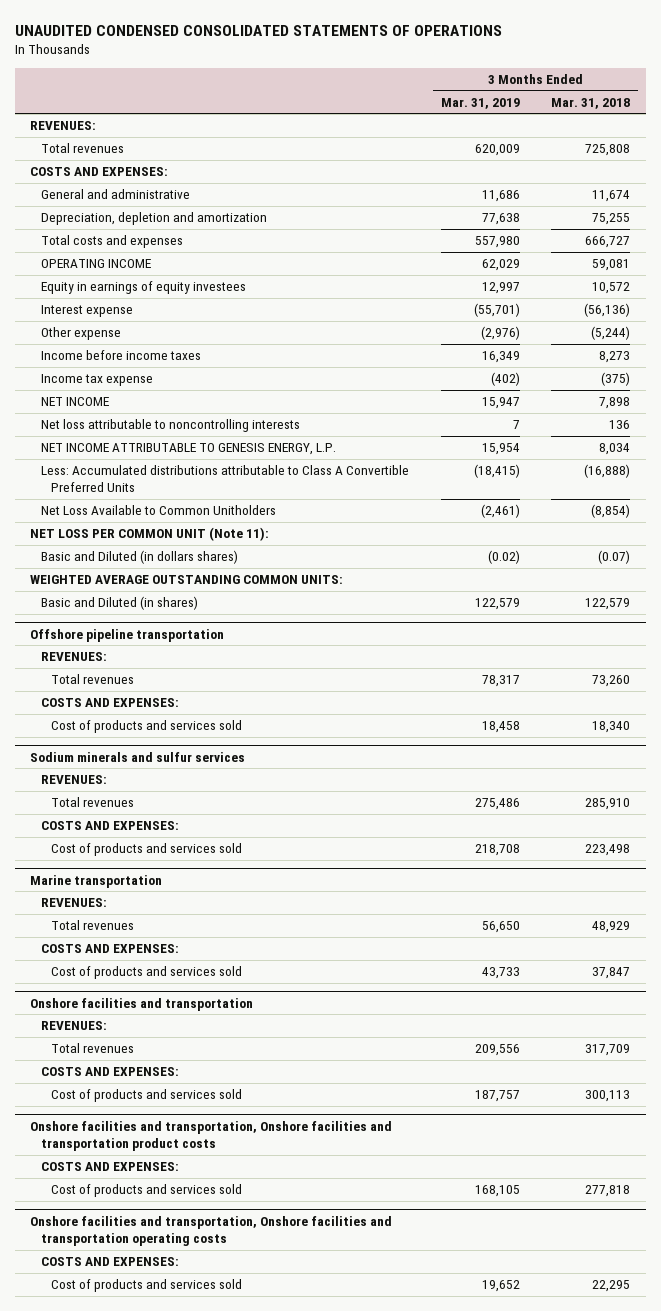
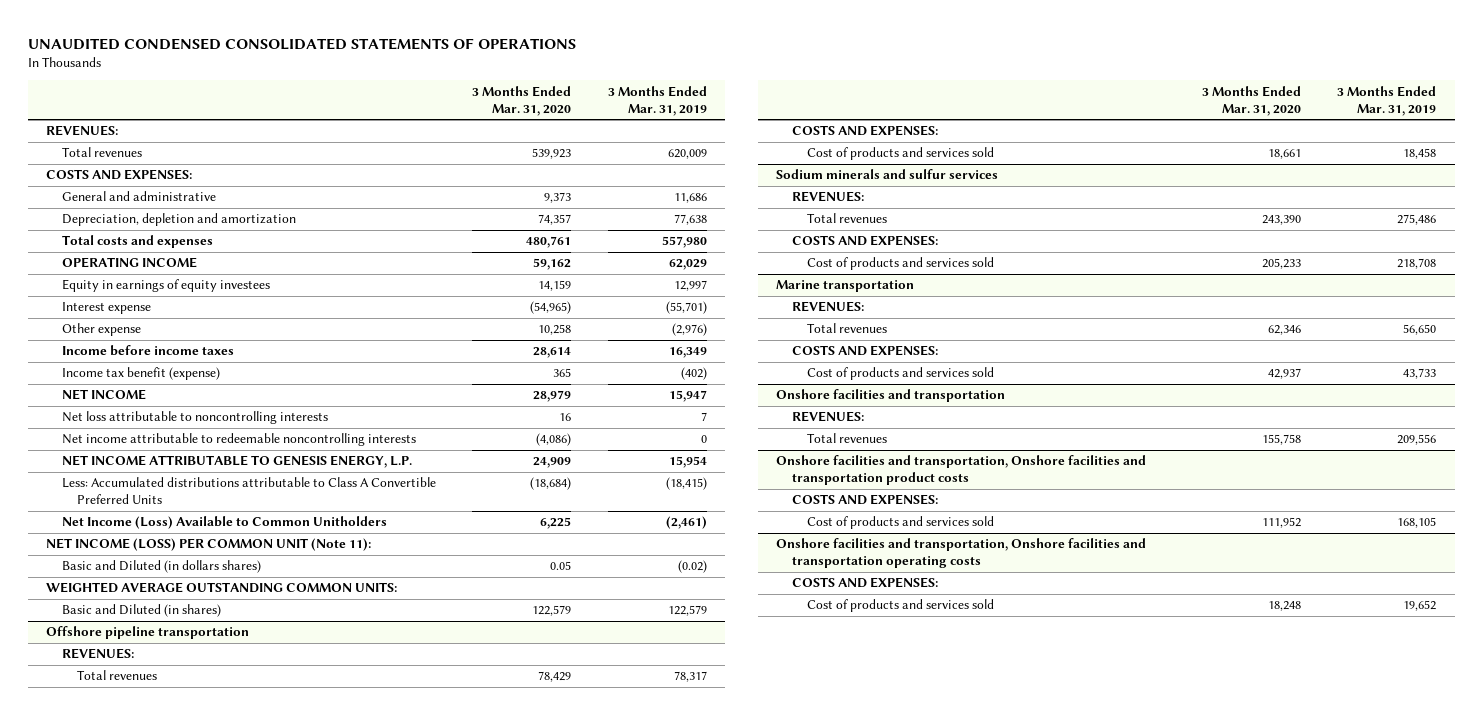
- | 3 Months Ended Mar. 31, 2019 | 3 Months Ended Mar. 31, 2018
+ | 3 Months Ended Mar. 31, 2020 | 3 Months Ended Mar. 31, 2019
- Income tax expense | (402) | (375)
+ Income tax benefit (expense) | 365 | (402)
+ Net income attributable to redeemable noncontrolling interests | (4,086) | 0
- Net Loss Available to Common Unitholders | (2,461) | (8,854)
- NET LOSS PER COMMON UNIT (Note 11):
+ Net Income (Loss) Available to Common Unitholders | 6,225 | (2,461)
+ NET INCOME (LOSS) PER COMMON UNIT (Note 11):
@ Onshore facilities and transportation
- COSTS AND EXPENSES:
- Cost of products and services sold | 187,757 | 300,113

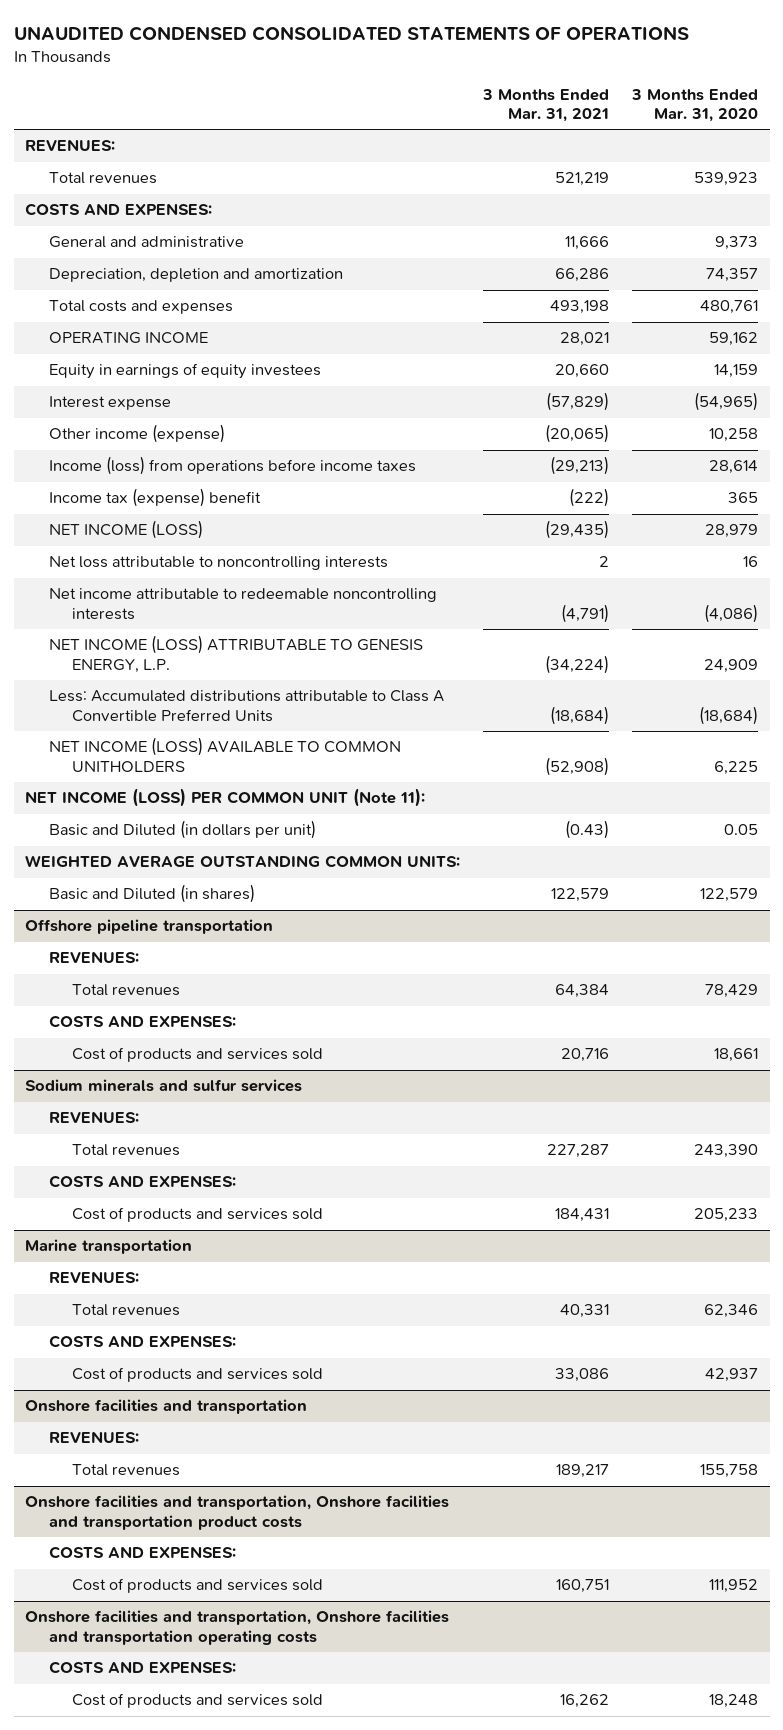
- | 3 Months Ended Mar. 31, 2020 | 3 Months Ended Mar. 31, 2019
+ | 3 Months Ended Mar. 31, 2021 | 3 Months Ended Mar. 31, 2020
- Other expense | 10,258 | (2,976)
- Income before income taxes | 28,614 | 16,349
- Income tax benefit (expense) | 365 | (402)
- NET INCOME | 28,979 | 15,947
+ Other income (expense) | (20,065) | 10,258
+ Income (loss) from operations before income taxes | (29,213) | 28,614
+ Income tax (expense) benefit | (222) | 365
+ NET INCOME (LOSS) | (29,435) | 28,979
- NET INCOME ATTRIBUTABLE TO GENESIS ENERGY, L.P. | 24,909 | 15,954
+ NET INCOME (LOSS) ATTRIBUTABLE TO GENESIS ENERGY, L.P. | (34,224) | 24,909
- Net Income (Loss) Available to Common Unitholders | 6,225 | (2,461)
+ NET INCOME (LOSS) AVAILABLE TO COMMON UNITHOLDERS | (52,908) | 6,225
- Basic and Diluted (in dollars shares) | 0.05 | (0.02)
+ Basic and Diluted (in dollars per unit) | (0.43) | 0.05

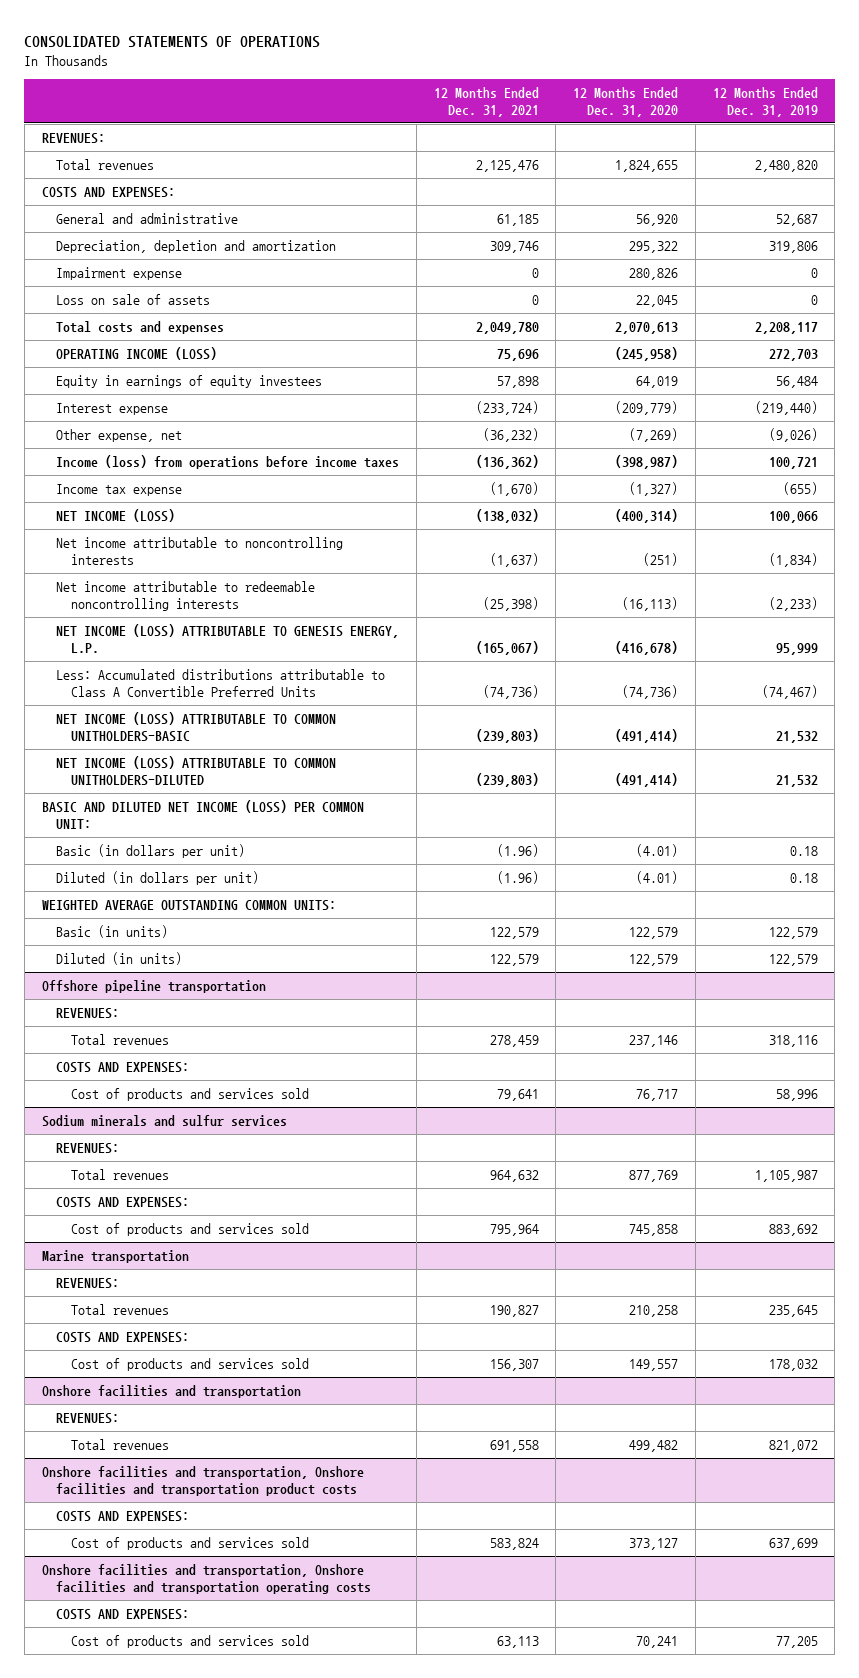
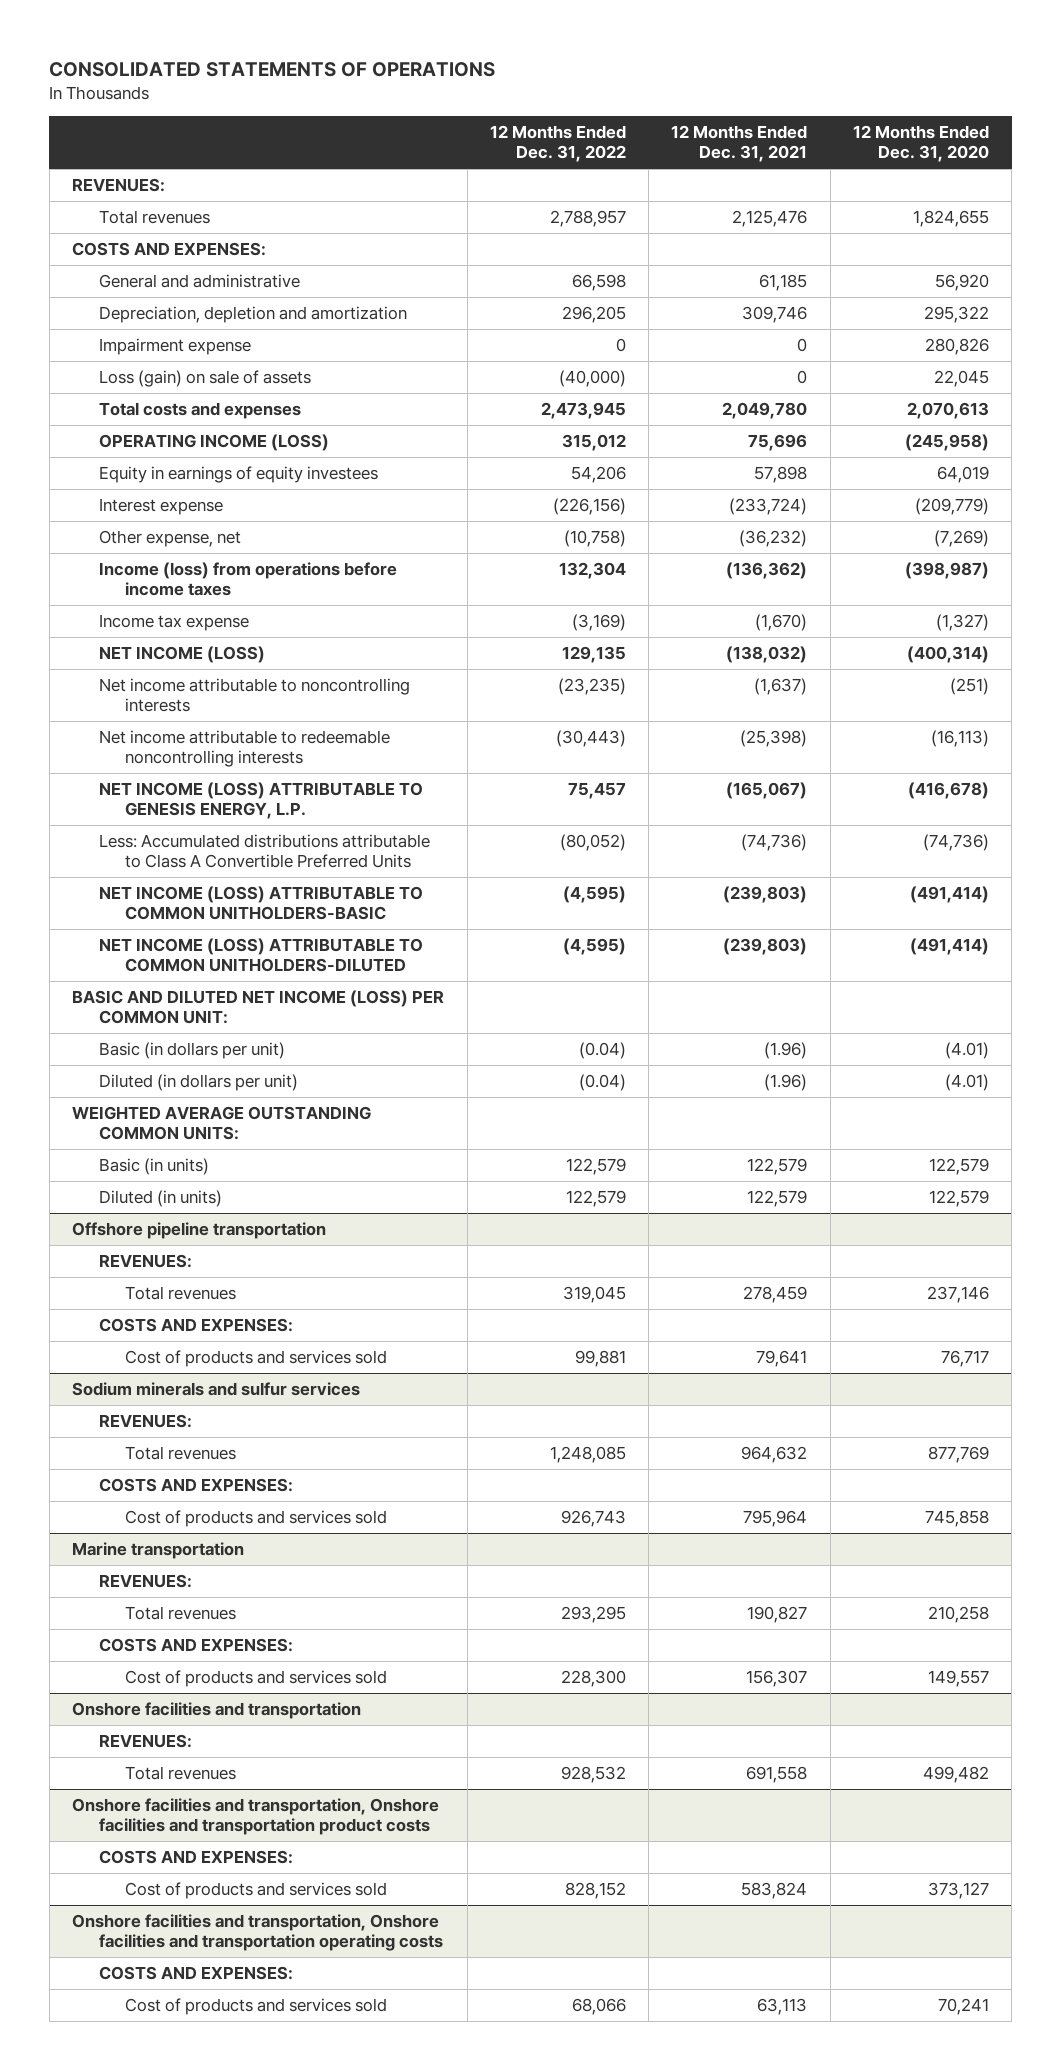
- | 12 Months Ended Dec. 31, 2021 | 12 Months Ended Dec. 31, 2020 | 12 Months Ended Dec. 31, 2019
+ | 12 Months Ended Dec. 31, 2022 | 12 Months Ended Dec. 31, 2021 | 12 Months Ended Dec. 31, 2020
- Loss on sale of assets | 0 | 22,045 | 0
+ Loss (gain) on sale of assets | (40,000) | 0 | 22,045

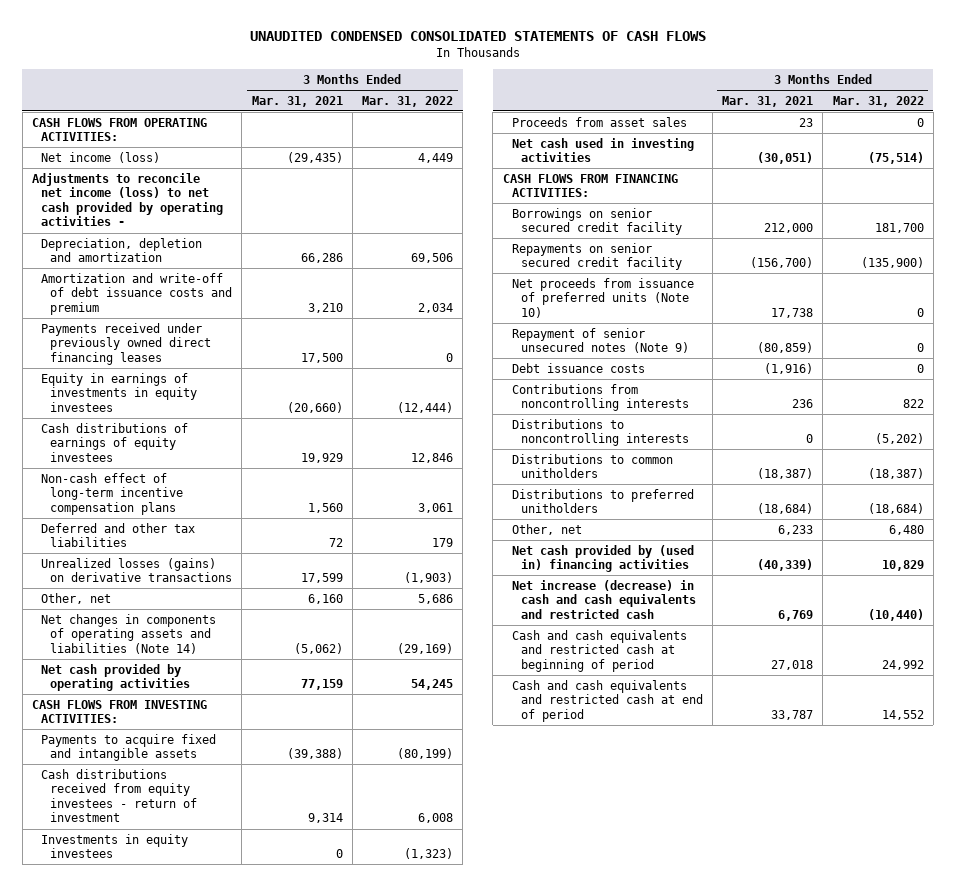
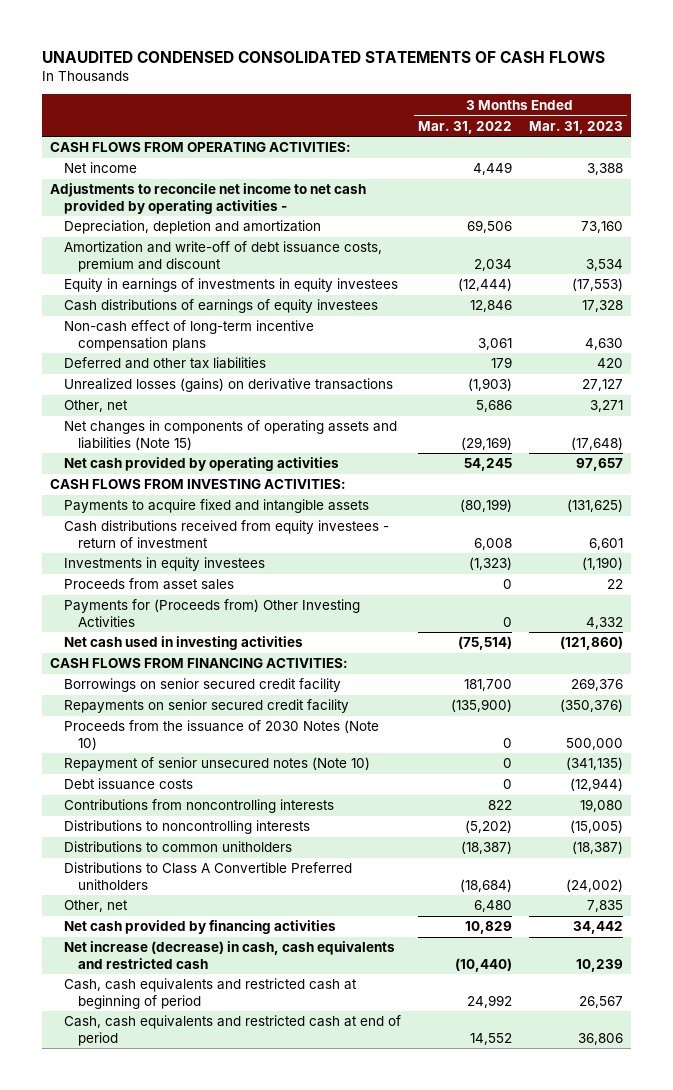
- | 3 Months Ended Mar. 31, 2021 | 3 Months Ended Mar. 31, 2022
+ | 3 Months Ended Mar. 31, 2022 | 3 Months Ended Mar. 31, 2023
- Net income (loss) | (29,435) | 4,449
- Adjustments to reconcile net income (loss) to net cash provided by operating activities -
+ Net income | 4,449 | 3,388
+ Adjustments to reconcile net income to net cash provided by operating activities -
- Amortization and write-off of debt issuance costs and premium | 3,210 | 2,034
- Payments received under previously owned direct financing leases | 17,500 | 0
+ Amortization and write-off of debt issuance costs, premium and discount | 2,034 | 3,534
- Net changes in components of operating assets and liabilities (Note 14) | (5,062) | (29,169)
+ Net changes in components of operating assets and liabilities (Note 15) | (29,169) | (17,648)
+ Payments for (Proceeds from) Other Investing Activities | 0 | 4,332
- Net proceeds from issuance of preferred units (Note 10) | 17,738 | 0
- Repayment of senior unsecured notes (Note 9) | (80,859) | 0
+ Proceeds from the issuance of 2030 Notes (Note 10) | 0 | 500,000
+ Repayment of senior unsecured notes (Note 10) | 0 | (341,135)
- Distributions to preferred unitholders | (18,684) | (18,684)
+ Distributions to Class A Convertible Preferred unitholders | (18,684) | (24,002)
- Net cash provided by (used in) financing activities | (40,339) | 10,829
- Net increase (decrease) in cash and cash equivalents and restricted cash | 6,769 | (10,440)
- Cash and cash equivalents and restricted cash at beginning of period | 27,018 | 24,992
- Cash and cash equivalents and restricted cash at end of period | 33,787 | 14,552
+ Net cash provided by financing activities | 10,829 | 34,442
+ Net increase (decrease) in cash, cash equivalents and restricted cash | (10,440) | 10,239
+ Cash, cash equivalents and restricted cash at beginning of period | 24,992 | 26,567
+ Cash, cash equivalents and restricted cash at end of period | 14,552 | 36,806

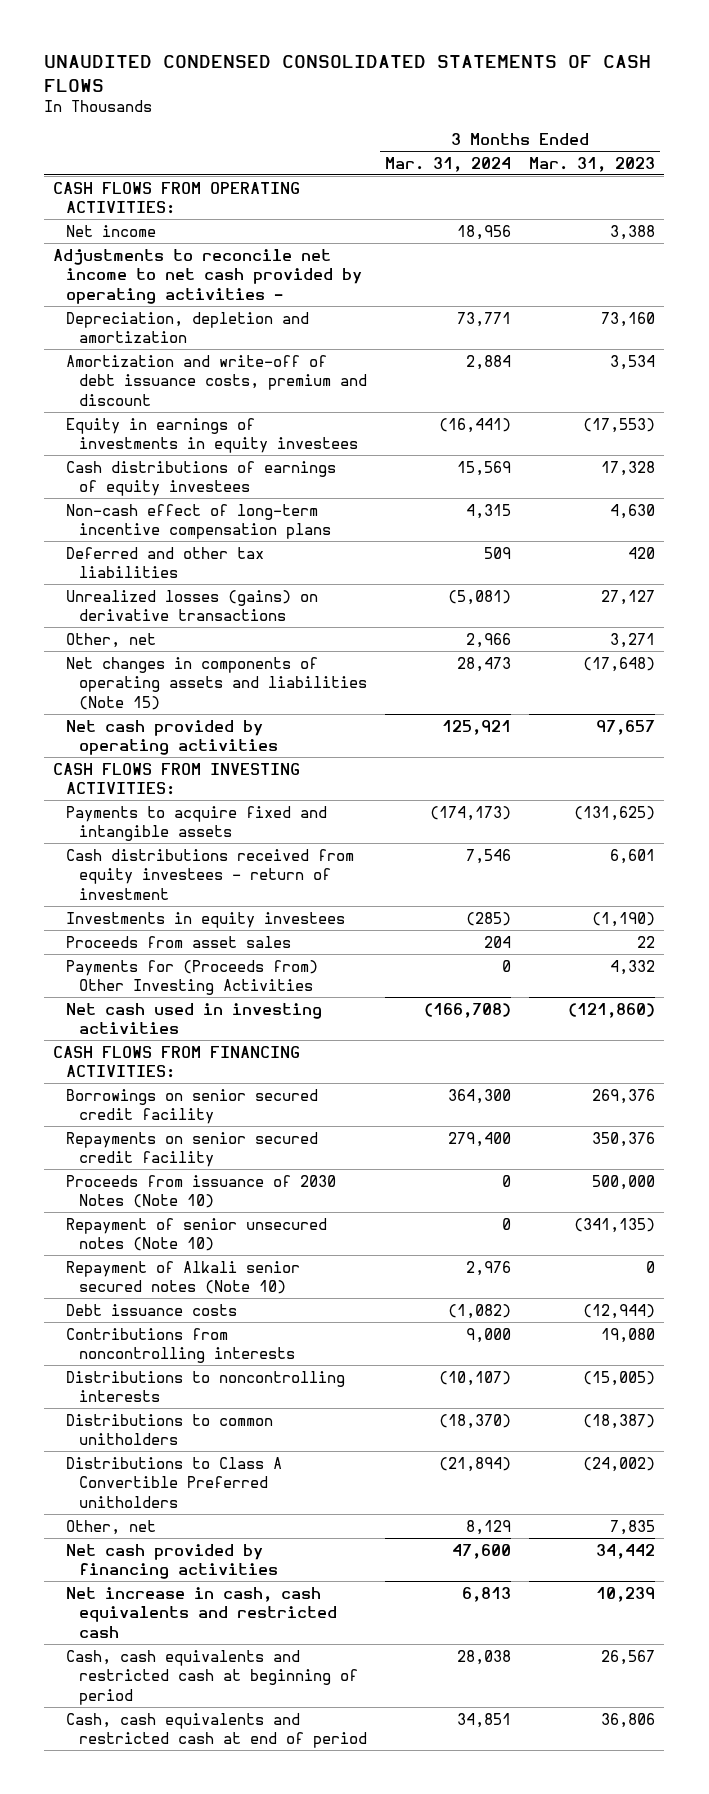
- | 3 Months Ended Mar. 31, 2022 | 3 Months Ended Mar. 31, 2023
+ | 3 Months Ended Mar. 31, 2024 | 3 Months Ended Mar. 31, 2023
- Repayments on senior secured credit facility | (135,900) | (350,376)
- Proceeds from the issuance of 2030 Notes (Note 10) | 0 | 500,000
+ Repayments on senior secured credit facility | 279,400 | 350,376
+ Proceeds from issuance of 2030 Notes (Note 10) | 0 | 500,000
+ Repayment of Alkali senior secured notes (Note 10) | 2,976 | 0
- Net increase (decrease) in cash, cash equivalents and restricted cash | (10,440) | 10,239
+ Net increase in cash, cash equivalents and restricted cash | 6,813 | 10,239

